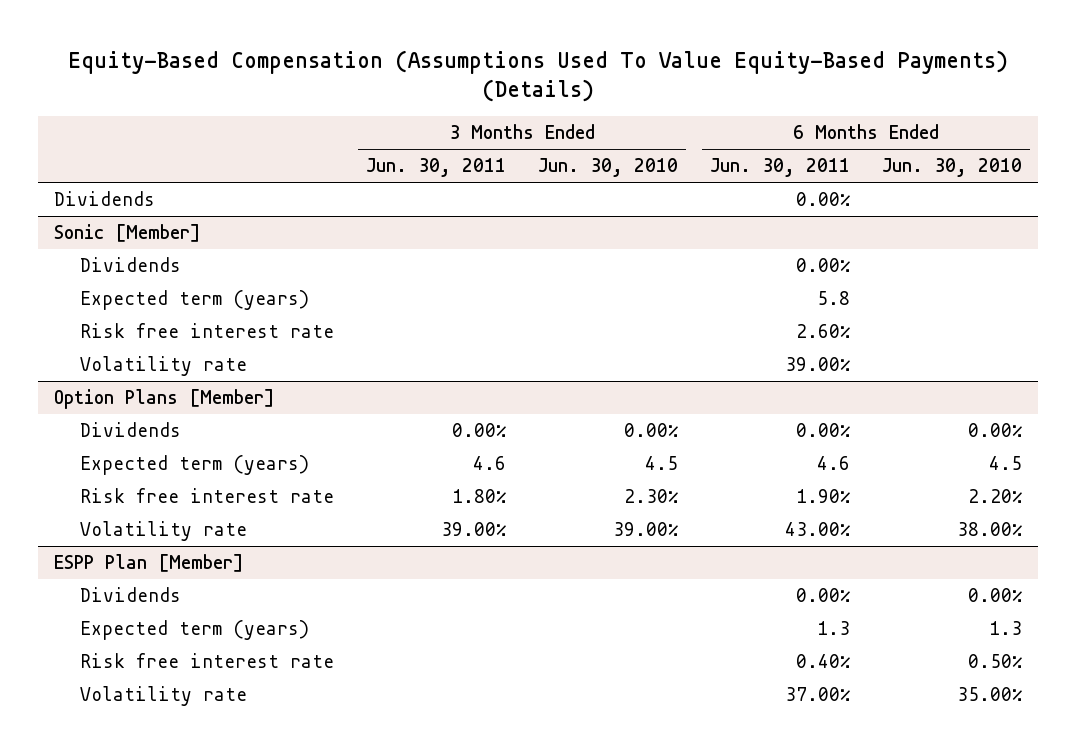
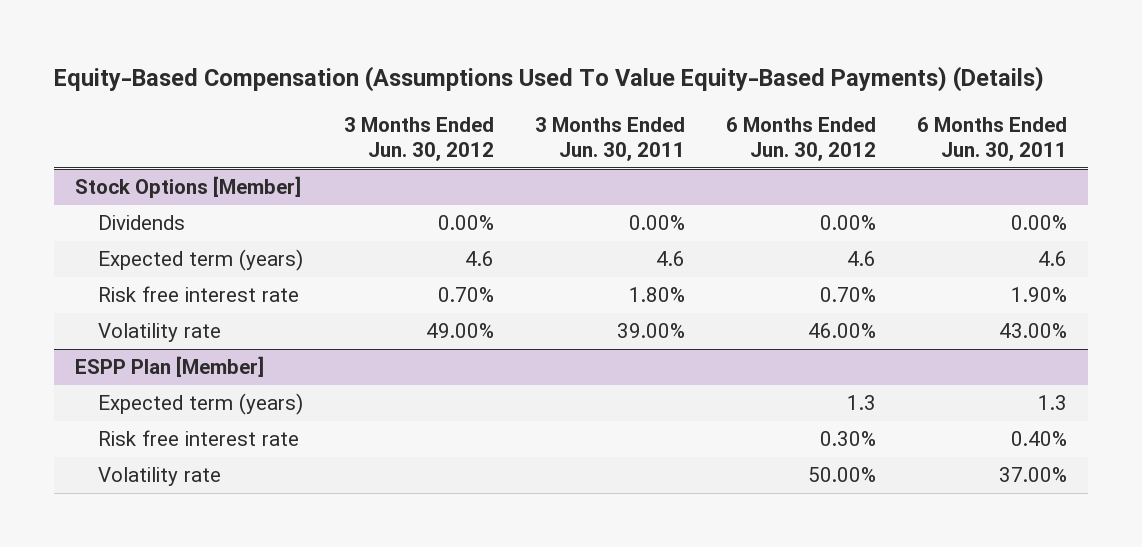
- | 3 Months Ended Jun. 30, 2011 | 3 Months Ended Jun. 30, 2010 | 6 Months Ended Jun. 30, 2011 | 6 Months Ended Jun. 30, 2010
+ | 3 Months Ended Jun. 30, 2012 | 3 Months Ended Jun. 30, 2011 | 6 Months Ended Jun. 30, 2012 | 6 Months Ended Jun. 30, 2011
- Dividends | | | 0.00% |
- Sonic [Member]
- Dividends | | | 0.00% |
- Expected term (years) | | | 5.8 |
- Risk free interest rate | | | 2.60% |
- Volatility rate | | | 39.00% |
- Option Plans [Member]
+ Stock Options [Member]
@ ESPP Plan [Member]
- Dividends | | | 0.00% | 0.00%

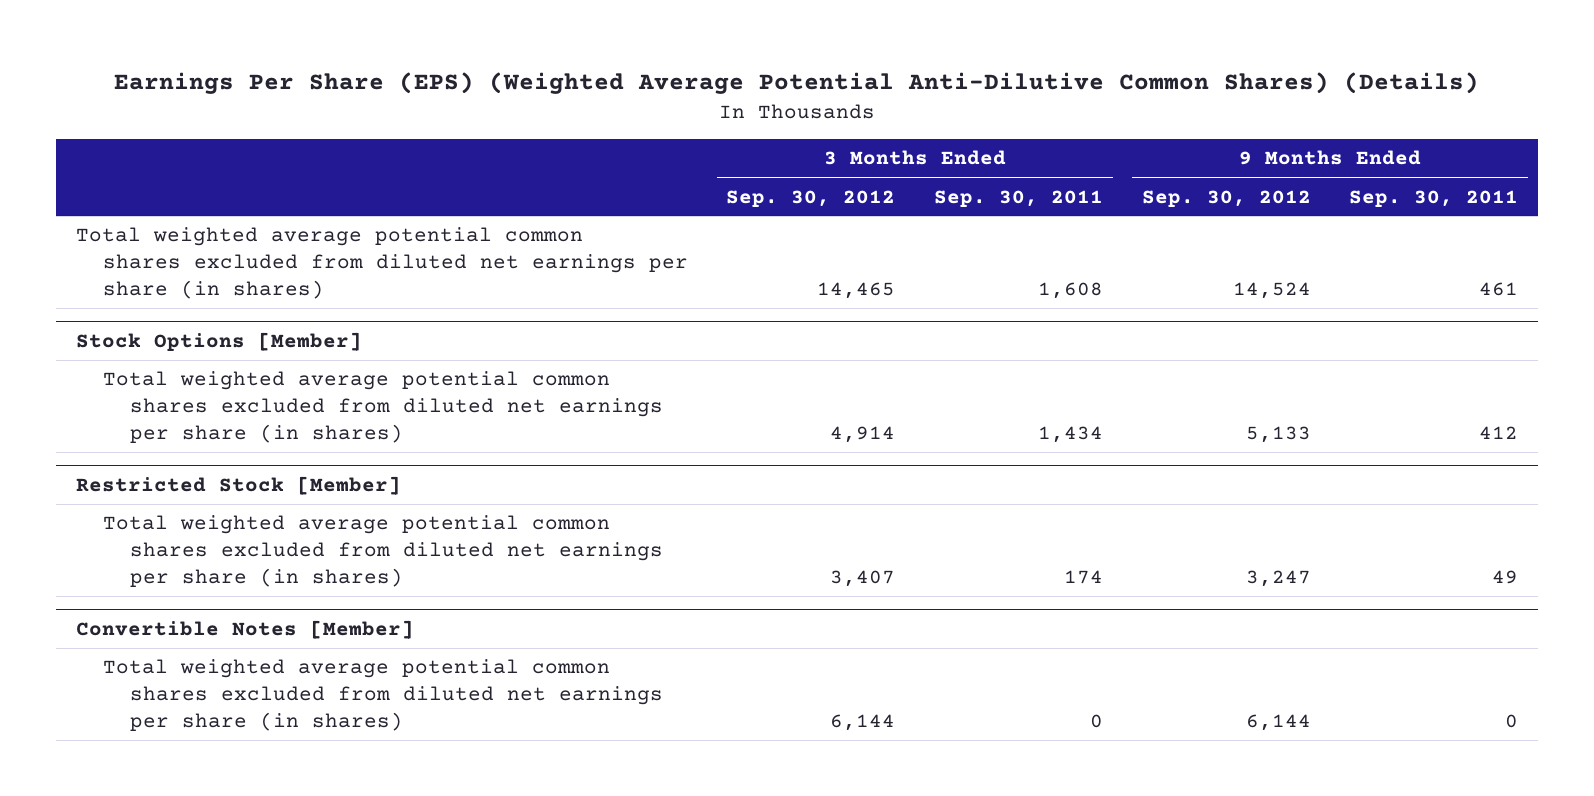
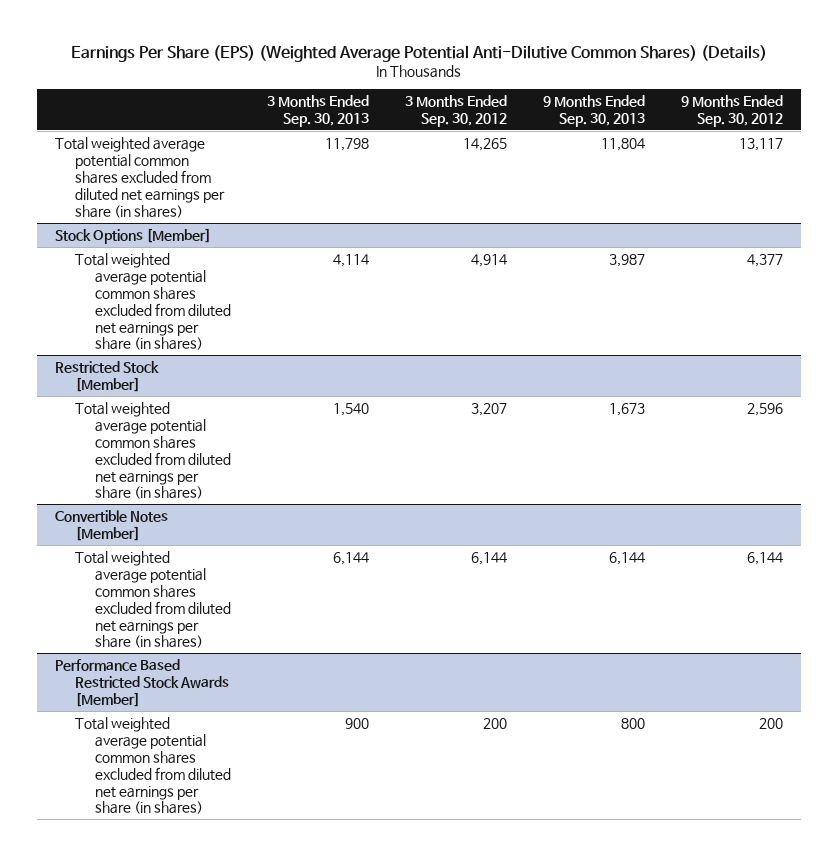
- | 3 Months Ended Sep. 30, 2012 | 3 Months Ended Sep. 30, 2011 | 9 Months Ended Sep. 30, 2012 | 9 Months Ended Sep. 30, 2011
+ | 3 Months Ended Sep. 30, 2013 | 3 Months Ended Sep. 30, 2012 | 9 Months Ended Sep. 30, 2013 | 9 Months Ended Sep. 30, 2012
- Total weighted average potential common shares excluded from diluted net earnings per share (in shares) | 14,465 | 1,608 | 14,524 | 461
+ Total weighted average potential common shares excluded from diluted net earnings per share (in shares) | 11,798 | 14,265 | 11,804 | 13,117
@ Stock Options [Member]
- Total weighted average potential common shares excluded from diluted net earnings per share (in shares) | 4,914 | 1,434 | 5,133 | 412
+ Total weighted average potential common shares excluded from diluted net earnings per share (in shares) | 4,114 | 4,914 | 3,987 | 4,377
@ Restricted Stock [Member]
- Total weighted average potential common shares excluded from diluted net earnings per share (in shares) | 3,407 | 174 | 3,247 | 49
+ Total weighted average potential common shares excluded from diluted net earnings per share (in shares) | 1,540 | 3,207 | 1,673 | 2,596
+ Performance Based Restricted Stock Awards [Member]
+ Total weighted average potential common shares excluded from diluted net earnings per share (in shares) | 900 | 200 | 800 | 200

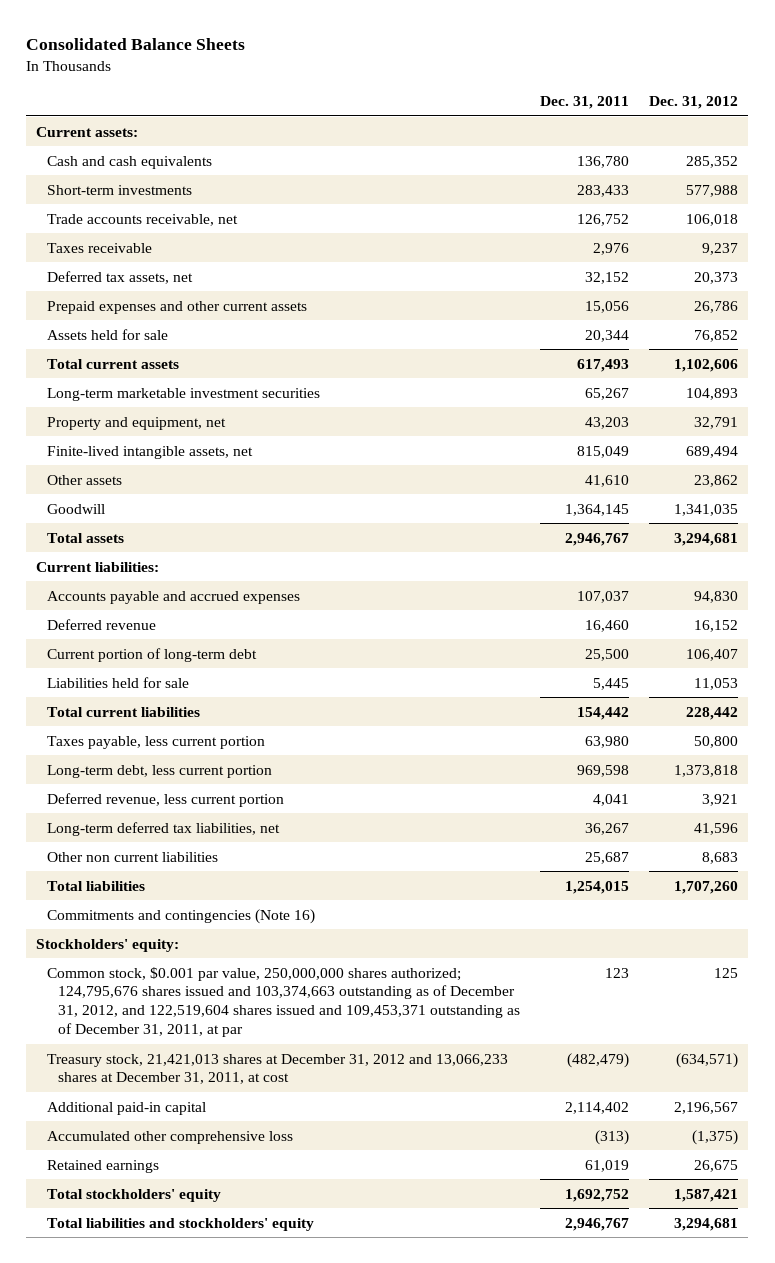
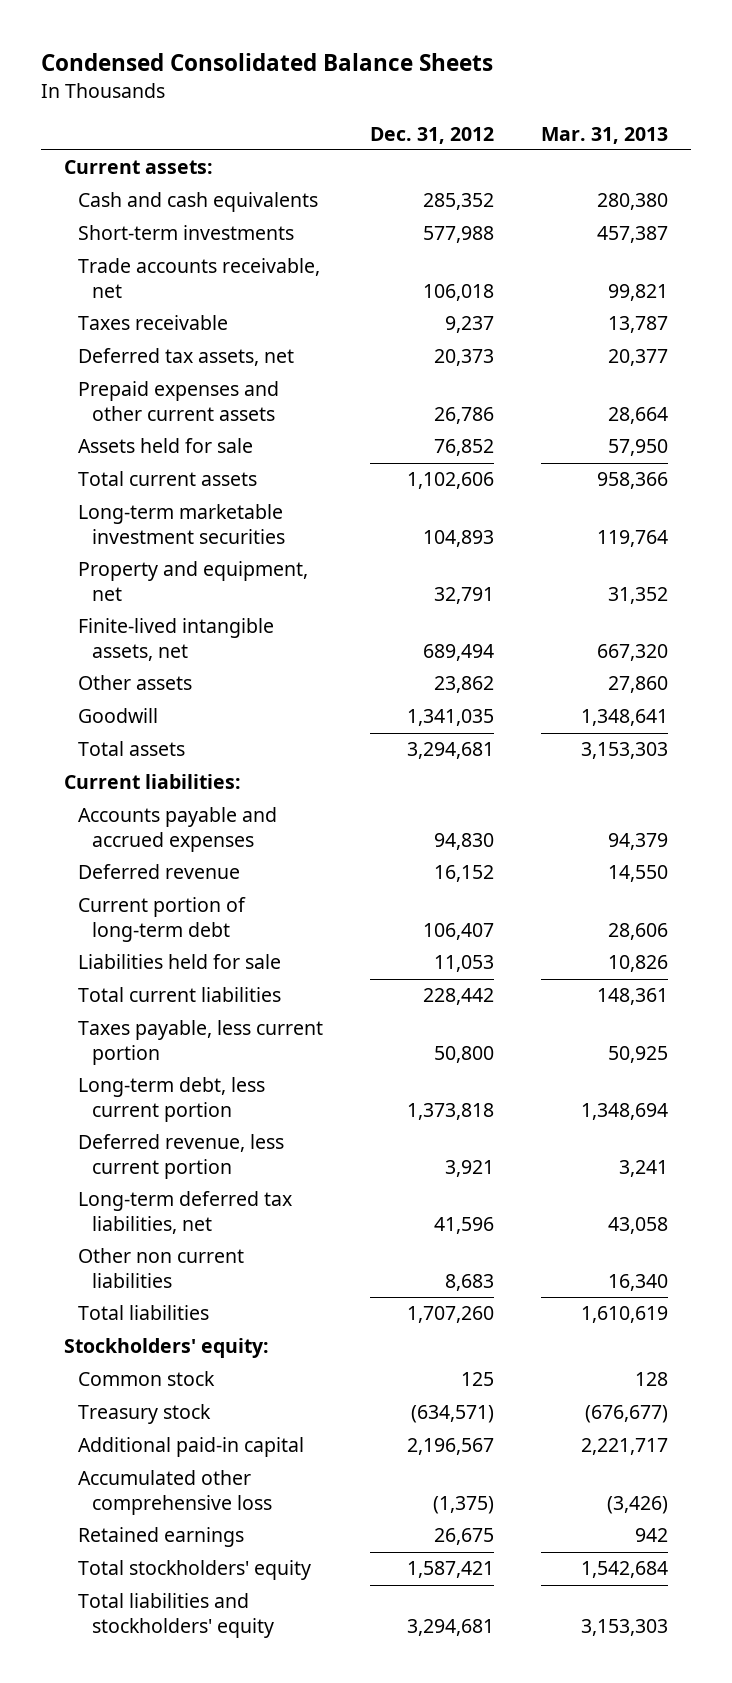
- Consolidated Balance Sheets
+ Condensed Consolidated Balance Sheets
- | Dec. 31, 2011 | Dec. 31, 2012
+ | Dec. 31, 2012 | Mar. 31, 2013
- Commitments and contingencies (Note 16)
- Common stock, $0.001 par value, 250,000,000 shares authorized; 124,795,676 shares issued and 103,374,663 outstanding as of December 31, 2012, and 122,519,604 shares issued and 109,453,371 outstanding as of December 31, 2011, at par | 123 | 125
- Treasury stock, 21,421,013 shares at December 31, 2012 and 13,066,233 shares at December 31, 2011, at cost | (482,479) | (634,571)
+ Common stock | 125 | 128
+ Treasury stock | (634,571) | (676,677)

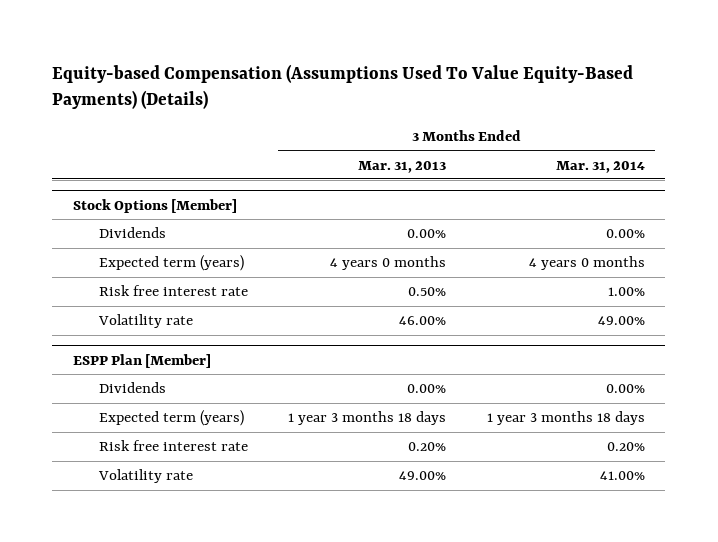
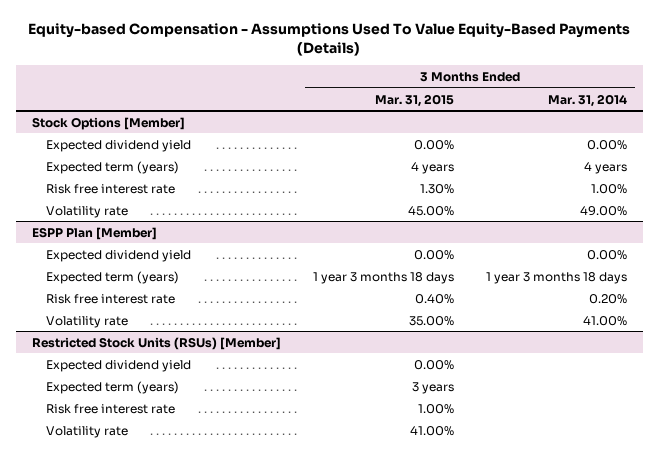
- Equity-based Compensation (Assumptions Used To Value Equity-Based Payments) (Details)
+ Equity-based Compensation - Assumptions Used To Value Equity-Based Payments (Details)
- | 3 Months Ended Mar. 31, 2013 | 3 Months Ended Mar. 31, 2014
+ | 3 Months Ended Mar. 31, 2015 | 3 Months Ended Mar. 31, 2014
@ Stock Options [Member]
- Dividends | 0.00% | 0.00%
- Expected term (years) | 4 years 0 months | 4 years 0 months
+ Expected dividend yield | 0.00% | 0.00%
+ Expected term (years) | 4 years | 4 years
@ ESPP Plan [Member]
- Dividends | 0.00% | 0.00%
+ Expected dividend yield | 0.00% | 0.00%
+ Restricted Stock Units (RSUs) [Member]
+ Expected dividend yield | 0.00% |
+ Expected term (years) | 3 years |
+ Risk free interest rate | 1.00% |
+ Volatility rate | 41.00% |

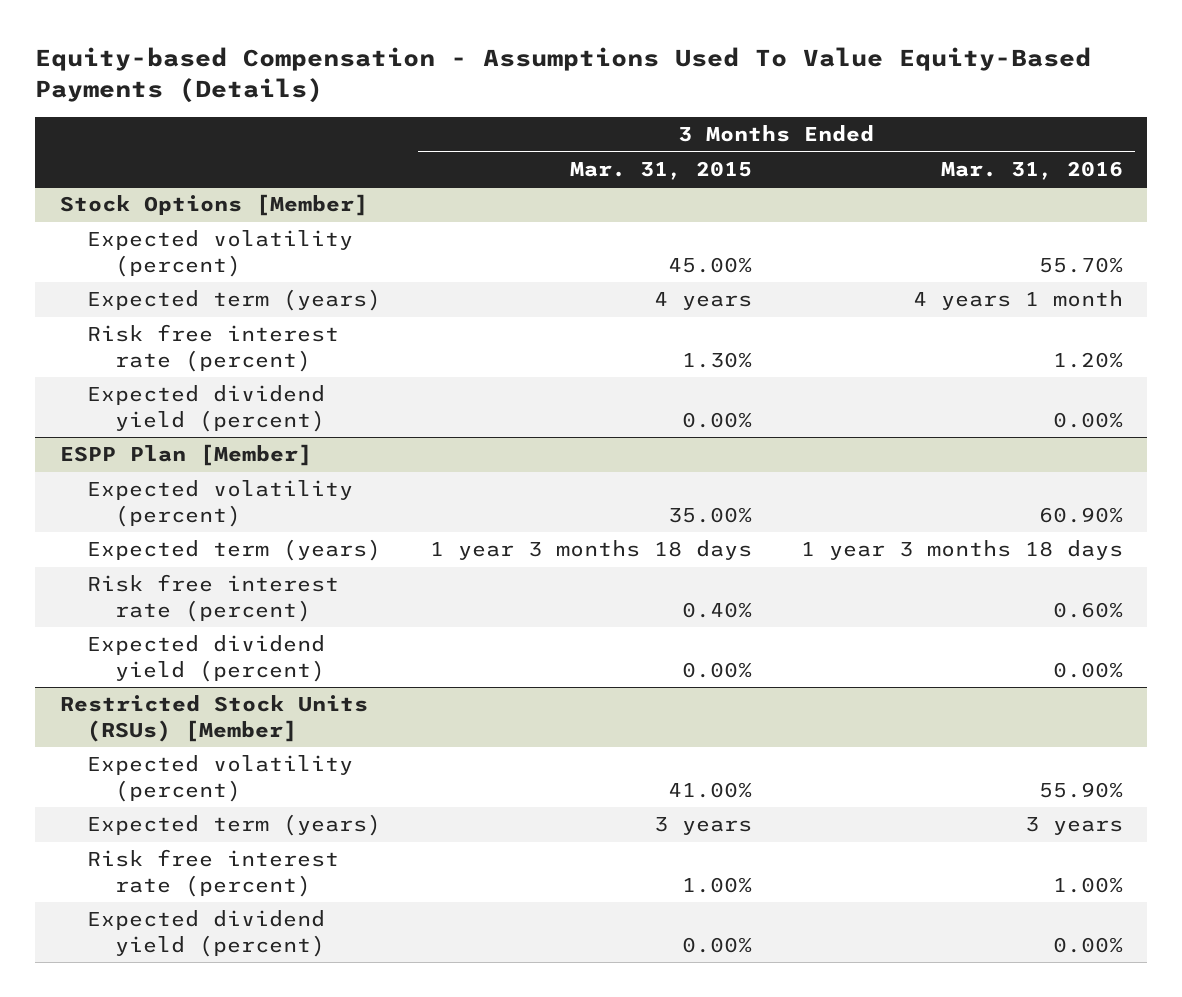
- | 3 Months Ended Mar. 31, 2015 | 3 Months Ended Mar. 31, 2014
+ | 3 Months Ended Mar. 31, 2015 | 3 Months Ended Mar. 31, 2016
@ Stock Options [Member]
- Expected dividend yield | 0.00% | 0.00%
+ Expected volatility (percent) | 45.00% | 55.70%
- Risk free interest rate | 1.30% | 1.00%
- Volatility rate | 45.00% | 49.00%
+ Risk free interest rate (percent) | 1.30% | 1.20%
+ Expected dividend yield (percent) | 0.00% | 0.00%
@ ESPP Plan [Member]
- Expected dividend yield | 0.00% | 0.00%
+ Expected volatility (percent) | 35.00% | 60.90%
- Risk free interest rate | 0.40% | 0.20%
- Volatility rate | 35.00% | 41.00%
+ Risk free interest rate (percent) | 0.40% | 0.60%
+ Expected dividend yield (percent) | 0.00% | 0.00%
@ Restricted Stock Units (RSUs) [Member]
- Expected dividend yield | 0.00% |
+ Expected volatility (percent) | 41.00% | 55.90%
- Risk free interest rate | 1.00% |
- Volatility rate | 41.00% |
+ Risk free interest rate (percent) | 1.00% | 1.00%
+ Expected dividend yield (percent) | 0.00% | 0.00%

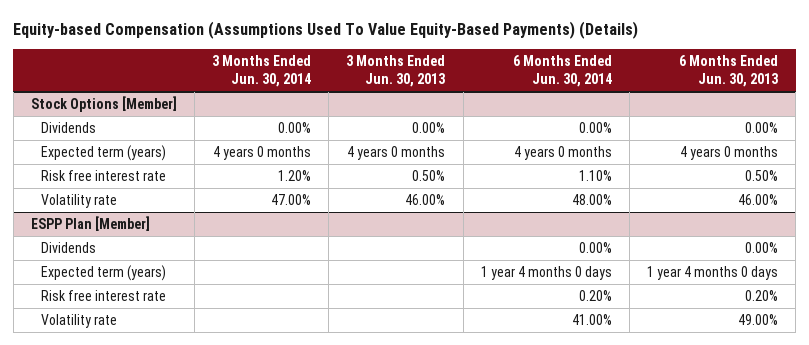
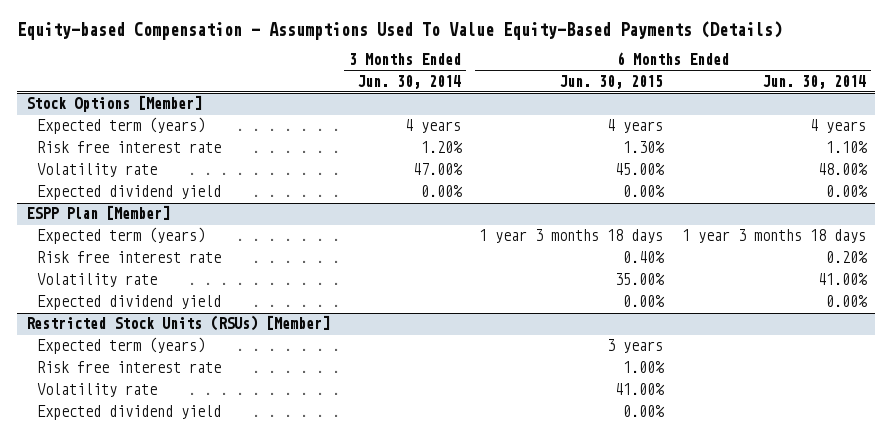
- Equity-based Compensation (Assumptions Used To Value Equity-Based Payments) (Details)
+ Equity-based Compensation - Assumptions Used To Value Equity-Based Payments (Details)
- | 3 Months Ended Jun. 30, 2014 | 3 Months Ended Jun. 30, 2013 | 6 Months Ended Jun. 30, 2014 | 6 Months Ended Jun. 30, 2013
+ | 3 Months Ended Jun. 30, 2014 | 6 Months Ended Jun. 30, 2015 | 6 Months Ended Jun. 30, 2014
@ Stock Options [Member]
- Dividends | 0.00% | 0.00% | 0.00% | 0.00%
- Expected term (years) | 4 years 0 months | 4 years 0 months | 4 years 0 months | 4 years 0 months
+ Expected term (years) | 4 years | 4 years | 4 years
+ Expected dividend yield | 0.00% | 0.00% | 0.00%
@ ESPP Plan [Member]
- Dividends | | | 0.00% | 0.00%
- Expected term (years) | | | 1 year 4 months 0 days | 1 year 4 months 0 days
+ Expected term (years) | | 1 year 3 months 18 days | 1 year 3 months 18 days
+ Expected dividend yield | | 0.00% | 0.00%
+ Restricted Stock Units (RSUs) [Member]
+ Expected term (years) | | 3 years |
+ Risk free interest rate | | 1.00% |
+ Volatility rate | | 41.00% |
+ Expected dividend yield | | 0.00% |

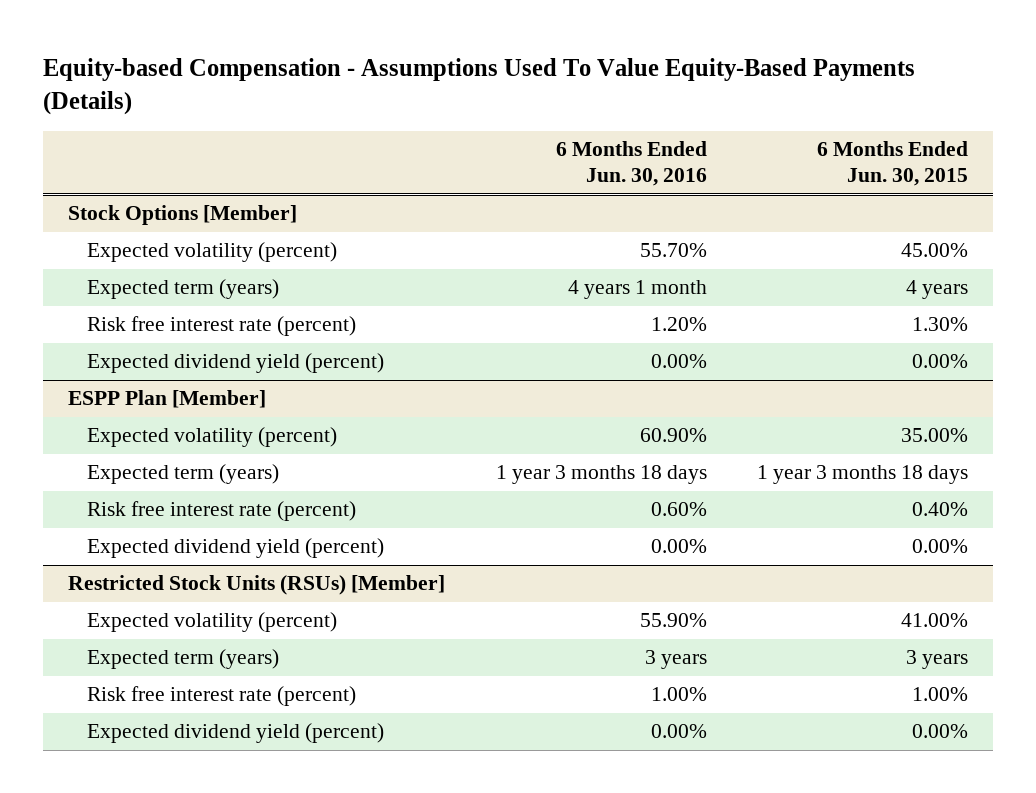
- | 3 Months Ended Jun. 30, 2014 | 6 Months Ended Jun. 30, 2015 | 6 Months Ended Jun. 30, 2014
+ | 6 Months Ended Jun. 30, 2016 | 6 Months Ended Jun. 30, 2015
@ Stock Options [Member]
+ Expected volatility (percent) | 55.70% | 45.00%
- Risk free interest rate | 1.20% | 1.30% | 1.10%
- Volatility rate | 47.00% | 45.00% | 48.00%
- Expected dividend yield | 0.00% | 0.00% | 0.00%
+ Risk free interest rate (percent) | 1.20% | 1.30%
+ Expected dividend yield (percent) | 0.00% | 0.00%
@ ESPP Plan [Member]
+ Expected volatility (percent) | 60.90% | 35.00%
- Risk free interest rate | | 0.40% | 0.20%
- Volatility rate | | 35.00% | 41.00%
- Expected dividend yield | | 0.00% | 0.00%
+ Risk free interest rate (percent) | 0.60% | 0.40%
+ Expected dividend yield (percent) | 0.00% | 0.00%
@ Restricted Stock Units (RSUs) [Member]
+ Expected volatility (percent) | 55.90% | 41.00%
- Risk free interest rate | | 1.00% |
- Volatility rate | | 41.00% |
- Expected dividend yield | | 0.00% |
+ Risk free interest rate (percent) | 1.00% | 1.00%
+ Expected dividend yield (percent) | 0.00% | 0.00%

